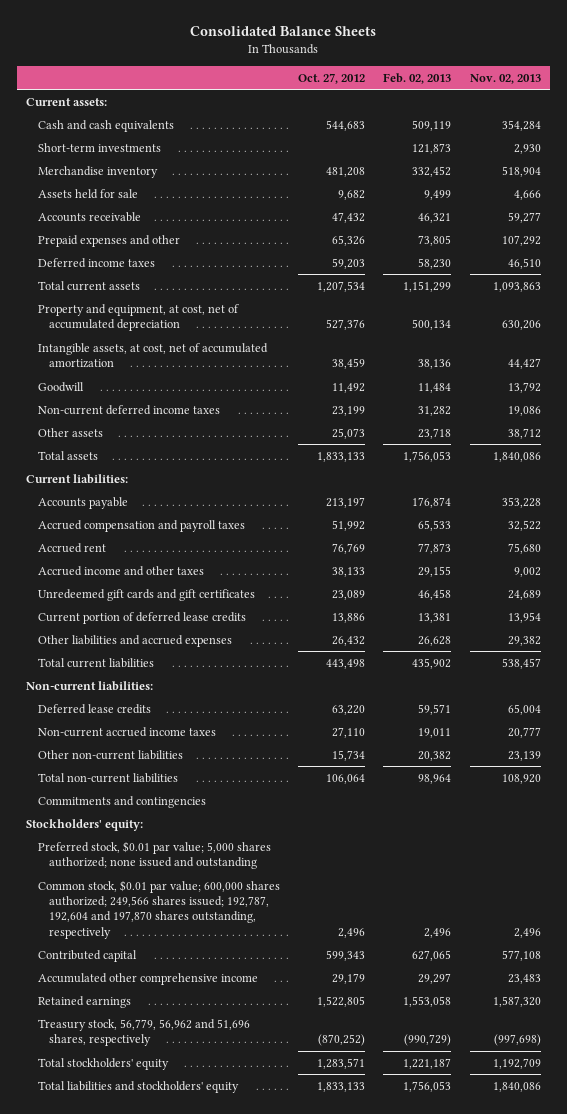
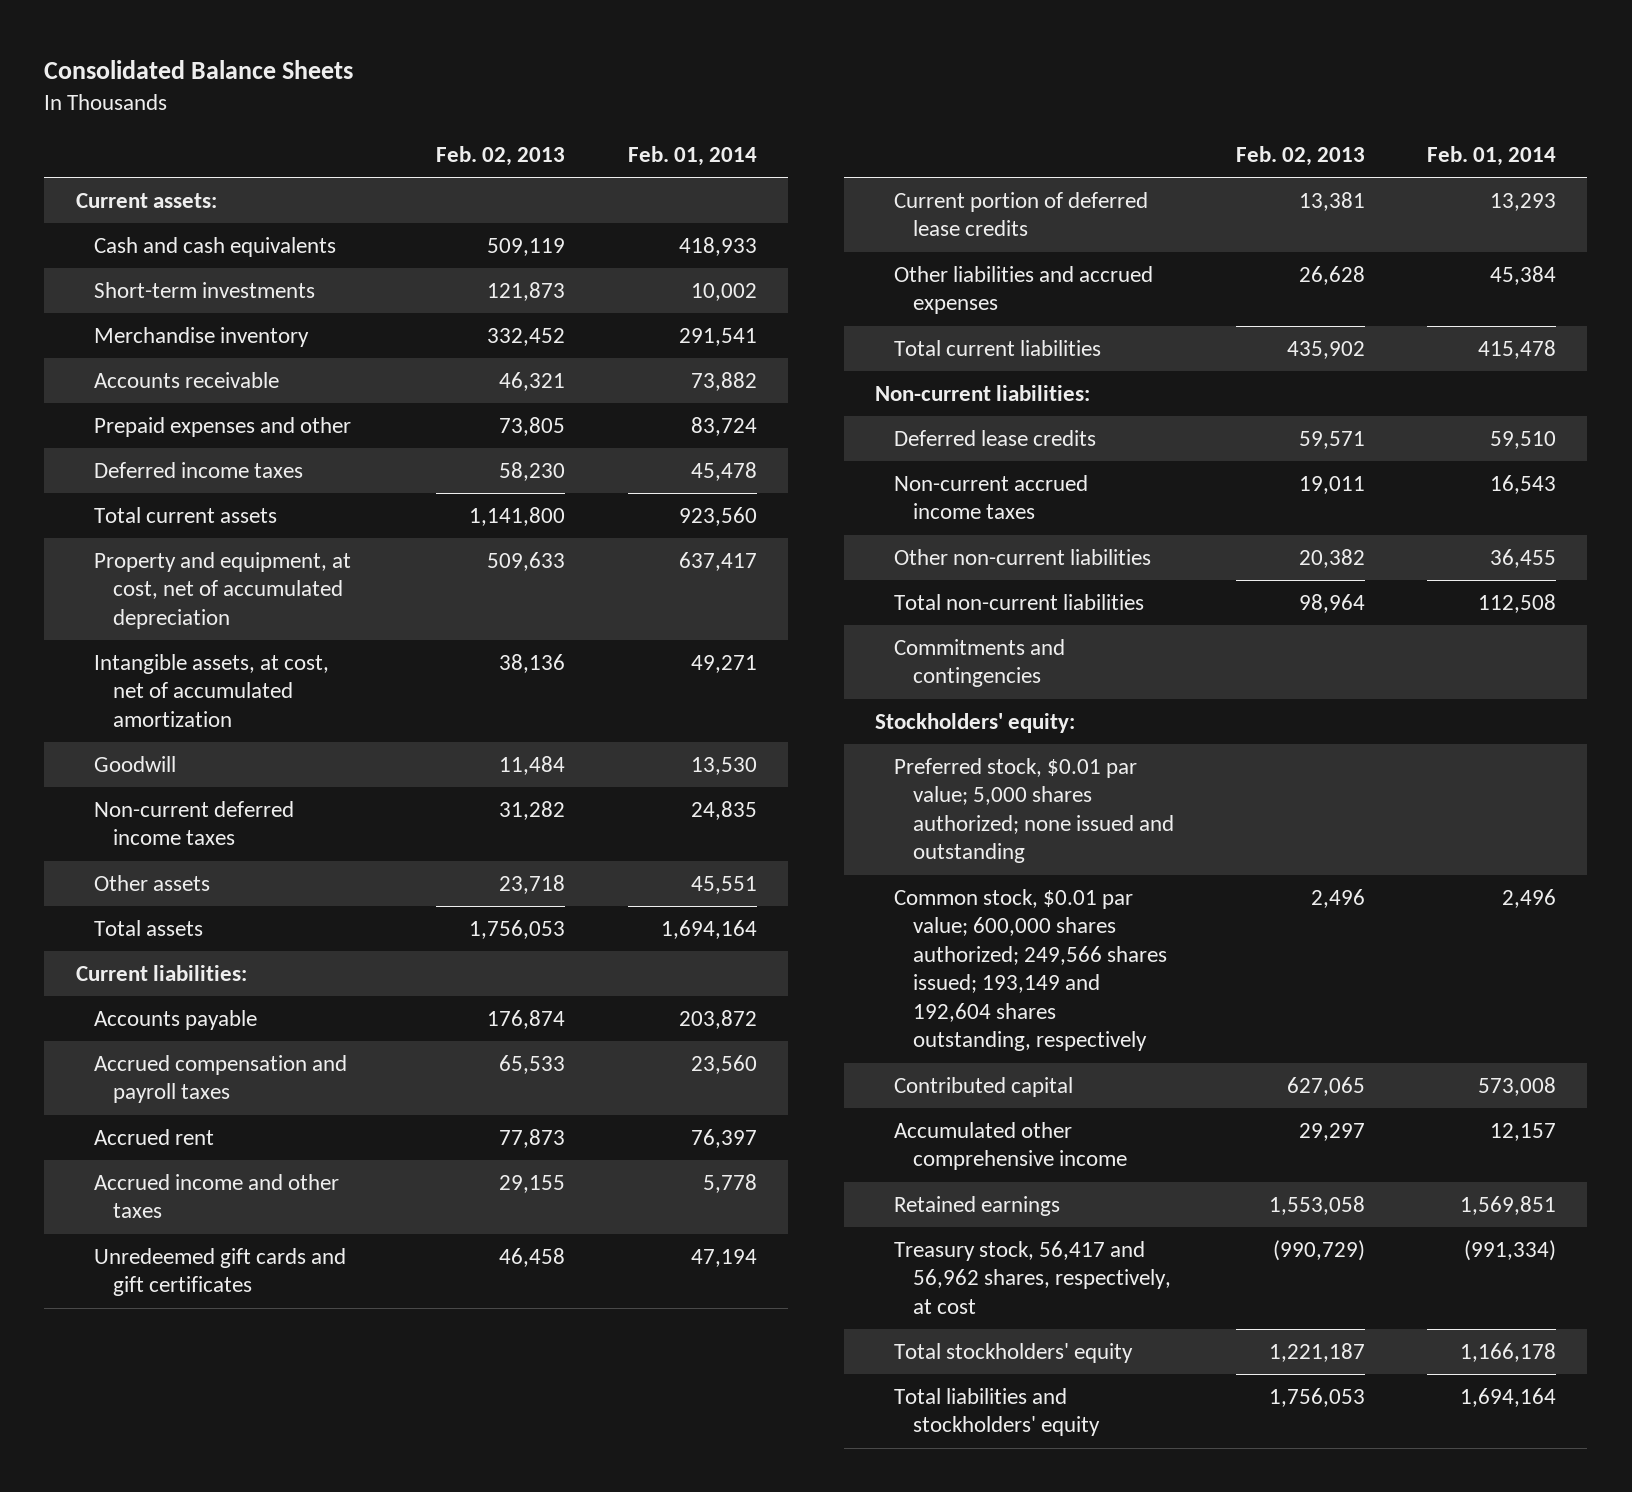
- | Oct. 27, 2012 | Feb. 02, 2013 | Nov. 02, 2013
+ | Feb. 02, 2013 | Feb. 01, 2014
- Assets held for sale | 9,682 | 9,499 | 4,666
- Total current assets | 1,207,534 | 1,151,299 | 1,093,863
- Property and equipment, at cost, net of accumulated depreciation | 527,376 | 500,134 | 630,206
+ Total current assets | 1,141,800 | 923,560
+ Property and equipment, at cost, net of accumulated depreciation | 509,633 | 637,417
- Common stock, $0.01 par value; 600,000 shares authorized; 249,566 shares issued; 192,787, 192,604 and 197,870 shares outstanding, respectively | 2,496 | 2,496 | 2,496
+ Common stock, $0.01 par value; 600,000 shares authorized; 249,566 shares issued; 193,149 and 192,604 shares outstanding, respectively | 2,496 | 2,496
- Treasury stock, 56,779, 56,962 and 51,696 shares, respectively | (870,252) | (990,729) | (997,698)
+ Treasury stock, 56,417 and 56,962 shares, respectively, at cost | (990,729) | (991,334)

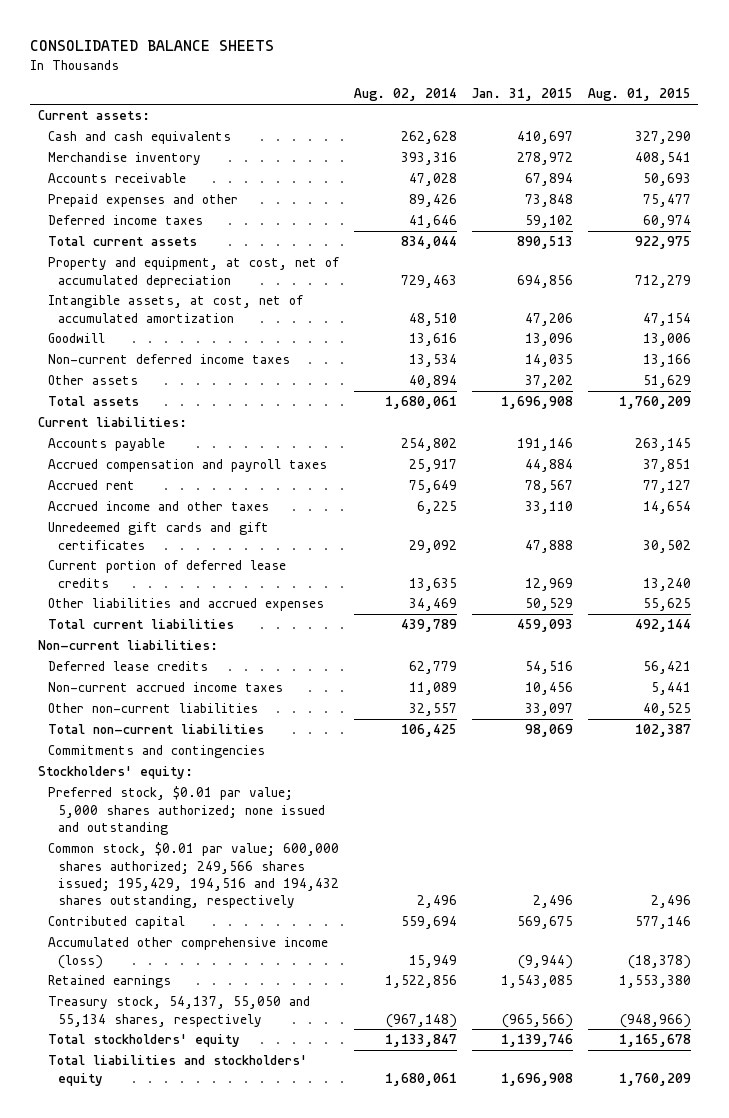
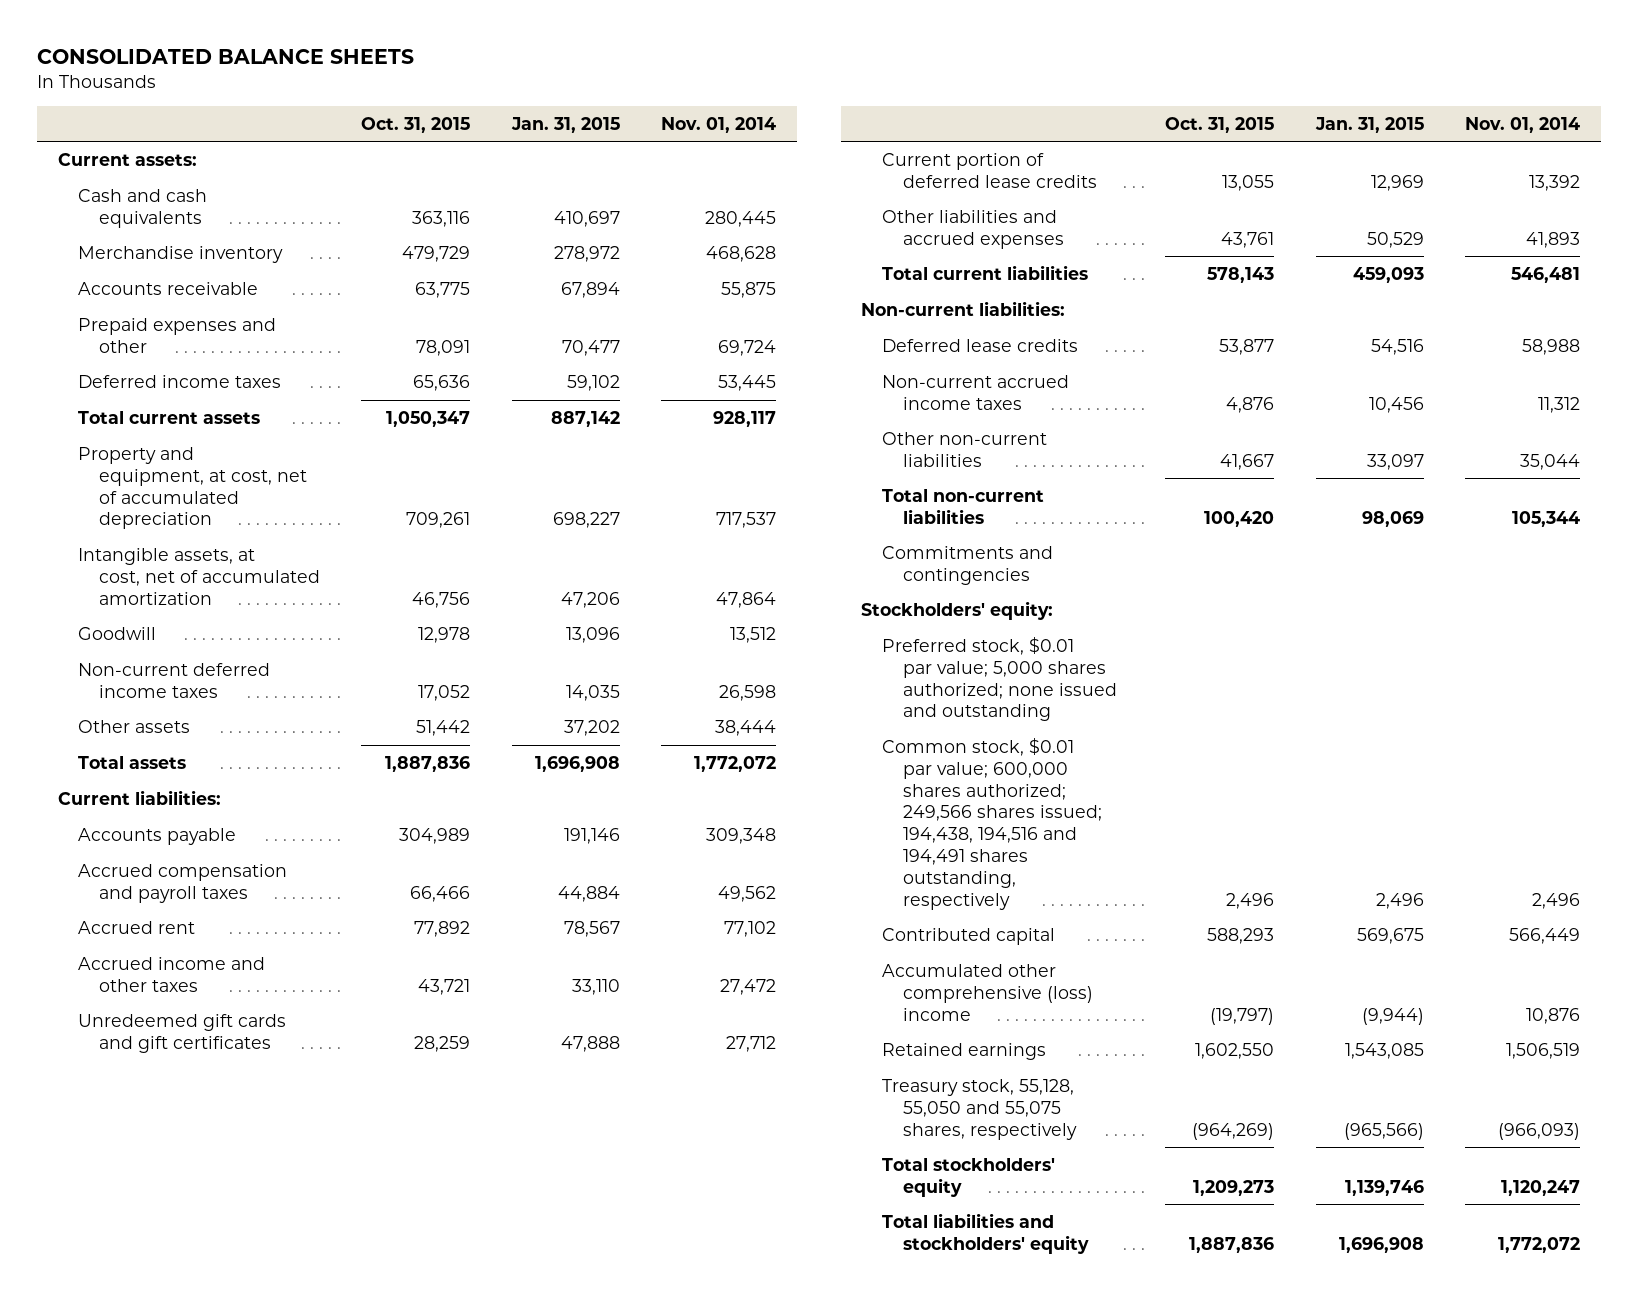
- | Aug. 02, 2014 | Jan. 31, 2015 | Aug. 01, 2015
+ | Oct. 31, 2015 | Jan. 31, 2015 | Nov. 01, 2014
- Prepaid expenses and other | 89,426 | 73,848 | 75,477
+ Prepaid expenses and other | 78,091 | 70,477 | 69,724
- Total current assets | 834,044 | 890,513 | 922,975
- Property and equipment, at cost, net of accumulated depreciation | 729,463 | 694,856 | 712,279
+ Total current assets | 1,050,347 | 887,142 | 928,117
+ Property and equipment, at cost, net of accumulated depreciation | 709,261 | 698,227 | 717,537
- Common stock, $0.01 par value; 600,000 shares authorized; 249,566 shares issued; 195,429, 194,516 and 194,432 shares outstanding, respectively | 2,496 | 2,496 | 2,496
+ Common stock, $0.01 par value; 600,000 shares authorized; 249,566 shares issued; 194,438, 194,516 and 194,491 shares outstanding, respectively | 2,496 | 2,496 | 2,496
- Accumulated other comprehensive income (loss) | 15,949 | (9,944) | (18,378)
+ Accumulated other comprehensive (loss) income | (19,797) | (9,944) | 10,876
- Treasury stock, 54,137, 55,050 and 55,134 shares, respectively | (967,148) | (965,566) | (948,966)
+ Treasury stock, 55,128, 55,050 and 55,075 shares, respectively | (964,269) | (965,566) | (966,093)

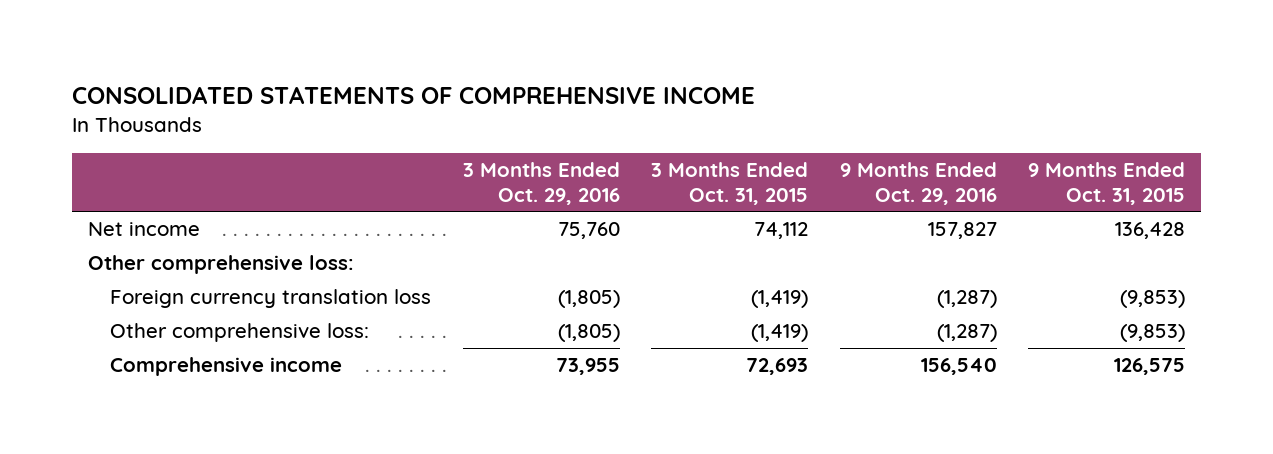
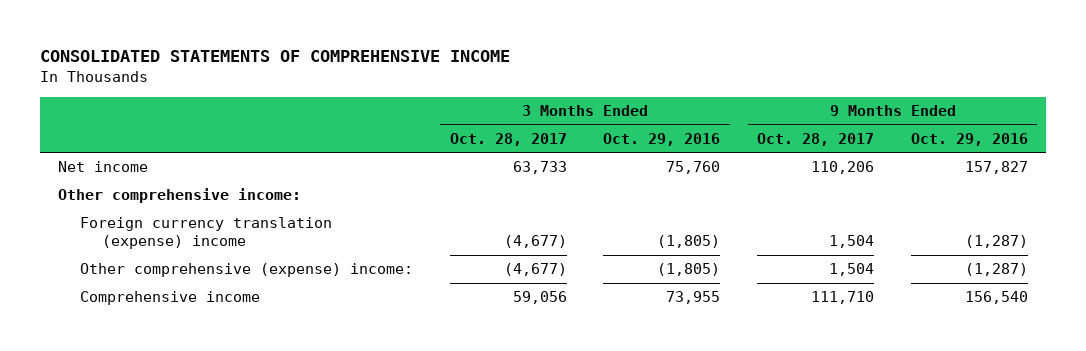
- | 3 Months Ended Oct. 29, 2016 | 3 Months Ended Oct. 31, 2015 | 9 Months Ended Oct. 29, 2016 | 9 Months Ended Oct. 31, 2015
+ | 3 Months Ended Oct. 28, 2017 | 3 Months Ended Oct. 29, 2016 | 9 Months Ended Oct. 28, 2017 | 9 Months Ended Oct. 29, 2016
- Other comprehensive loss:
- Foreign currency translation loss | (1,805) | (1,419) | (1,287) | (9,853)
- Other comprehensive loss: | (1,805) | (1,419) | (1,287) | (9,853)
+ Other comprehensive income:
+ Foreign currency translation (expense) income | (4,677) | (1,805) | 1,504 | (1,287)
+ Other comprehensive (expense) income: | (4,677) | (1,805) | 1,504 | (1,287)

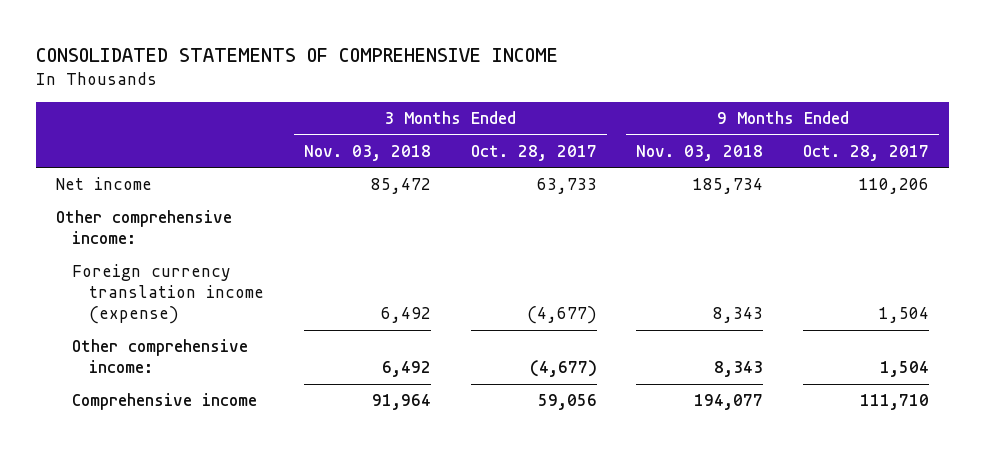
- | 3 Months Ended Oct. 28, 2017 | 3 Months Ended Oct. 29, 2016 | 9 Months Ended Oct. 28, 2017 | 9 Months Ended Oct. 29, 2016
+ | 3 Months Ended Nov. 03, 2018 | 3 Months Ended Oct. 28, 2017 | 9 Months Ended Nov. 03, 2018 | 9 Months Ended Oct. 28, 2017
- Foreign currency translation (expense) income | (4,677) | (1,805) | 1,504 | (1,287)
- Other comprehensive (expense) income: | (4,677) | (1,805) | 1,504 | (1,287)
+ Foreign currency translation income (expense) | 6,492 | (4,677) | 8,343 | 1,504
+ Other comprehensive income: | 6,492 | (4,677) | 8,343 | 1,504

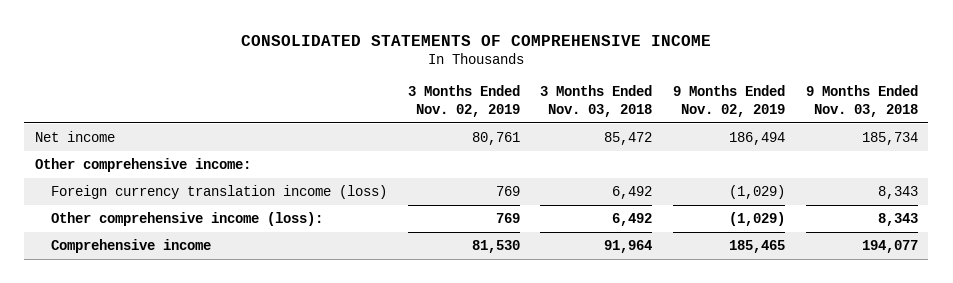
- | 3 Months Ended Nov. 03, 2018 | 3 Months Ended Oct. 28, 2017 | 9 Months Ended Nov. 03, 2018 | 9 Months Ended Oct. 28, 2017
+ | 3 Months Ended Nov. 02, 2019 | 3 Months Ended Nov. 03, 2018 | 9 Months Ended Nov. 02, 2019 | 9 Months Ended Nov. 03, 2018
- Foreign currency translation income (expense) | 6,492 | (4,677) | 8,343 | 1,504
- Other comprehensive income: | 6,492 | (4,677) | 8,343 | 1,504
+ Foreign currency translation income (loss) | 769 | 6,492 | (1,029) | 8,343
+ Other comprehensive income (loss): | 769 | 6,492 | (1,029) | 8,343

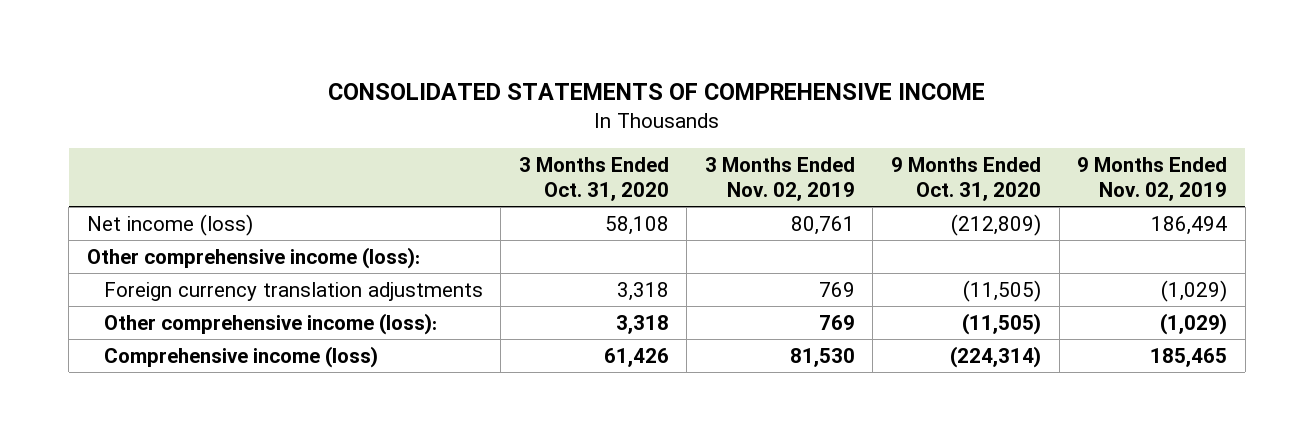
- | 3 Months Ended Nov. 02, 2019 | 3 Months Ended Nov. 03, 2018 | 9 Months Ended Nov. 02, 2019 | 9 Months Ended Nov. 03, 2018
+ | 3 Months Ended Oct. 31, 2020 | 3 Months Ended Nov. 02, 2019 | 9 Months Ended Oct. 31, 2020 | 9 Months Ended Nov. 02, 2019
- Net income | 80,761 | 85,472 | 186,494 | 185,734
- Other comprehensive income:
- Foreign currency translation income (loss) | 769 | 6,492 | (1,029) | 8,343
+ Net income (loss) | 58,108 | 80,761 | (212,809) | 186,494
+ Other comprehensive income (loss):
+ Foreign currency translation adjustments | 3,318 | 769 | (11,505) | (1,029)
- Comprehensive income | 81,530 | 91,964 | 185,465 | 194,077
+ Comprehensive income (loss) | 61,426 | 81,530 | (224,314) | 185,465

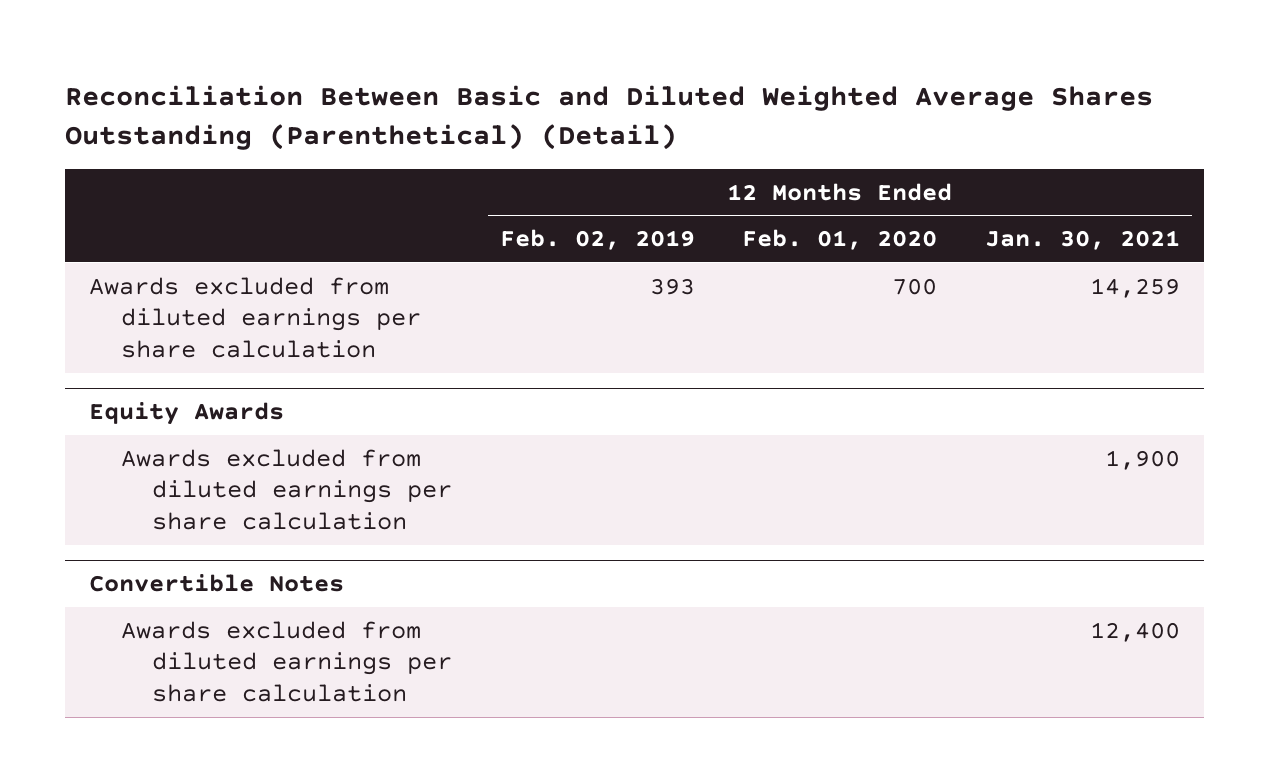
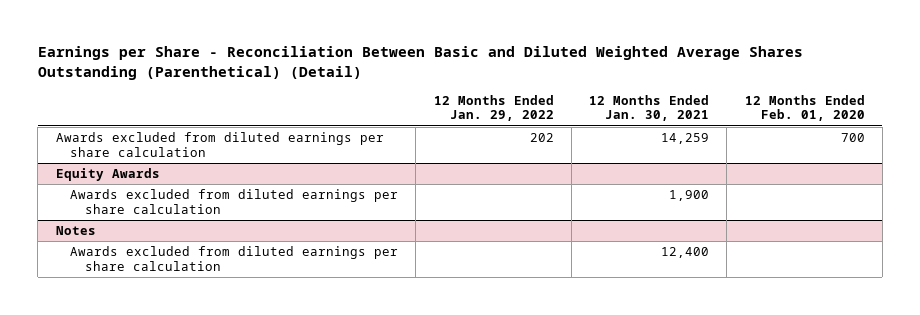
- Reconciliation Between Basic and Diluted Weighted Average Shares Outstanding (Parenthetical) (Detail)
+ Earnings per Share - Reconciliation Between Basic and Diluted Weighted Average Shares Outstanding (Parenthetical) (Detail)
- | 12 Months Ended Feb. 02, 2019 | 12 Months Ended Feb. 01, 2020 | 12 Months Ended Jan. 30, 2021
+ | 12 Months Ended Jan. 29, 2022 | 12 Months Ended Jan. 30, 2021 | 12 Months Ended Feb. 01, 2020
- Convertible Notes
+ Notes

